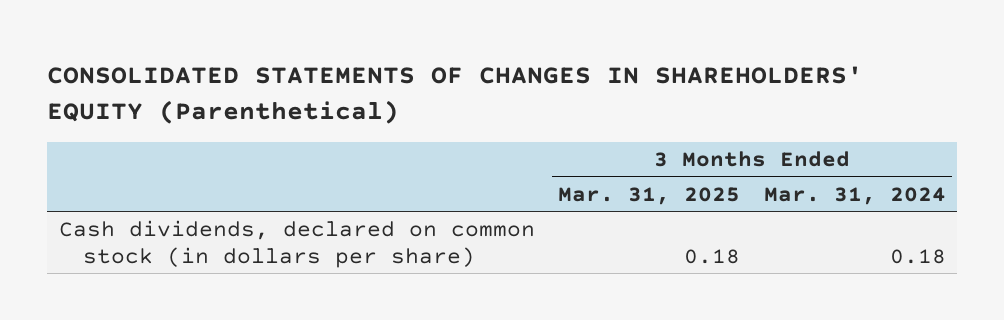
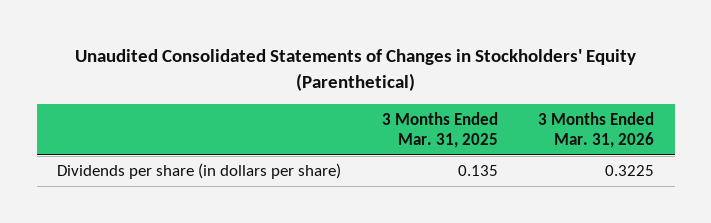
- CONSOLIDATED STATEMENTS OF CHANGES IN SHAREHOLDERS' EQUITY (Parenthetical)
+ Unaudited Consolidated Statements of Changes in Stockholders' Equity (Parenthetical)
- | 3 Months Ended Mar. 31, 2025 | 3 Months Ended Mar. 31, 2024
+ | 3 Months Ended Mar. 31, 2025 | 3 Months Ended Mar. 31, 2026
- Cash dividends, declared on common stock (in dollars per share) | 0.18 | 0.18
+ Dividends per share (in dollars per share) | 0.135 | 0.3225

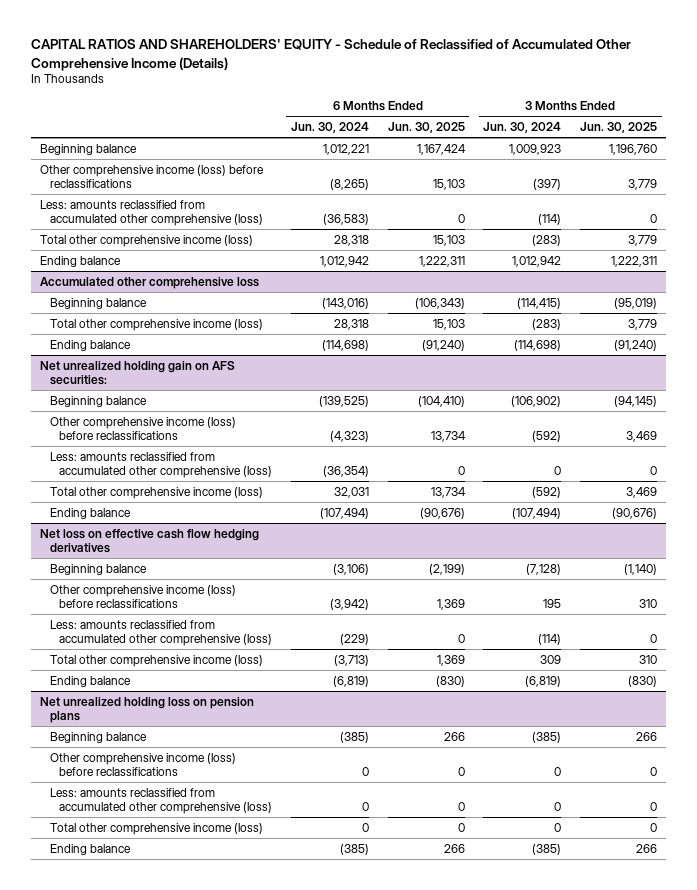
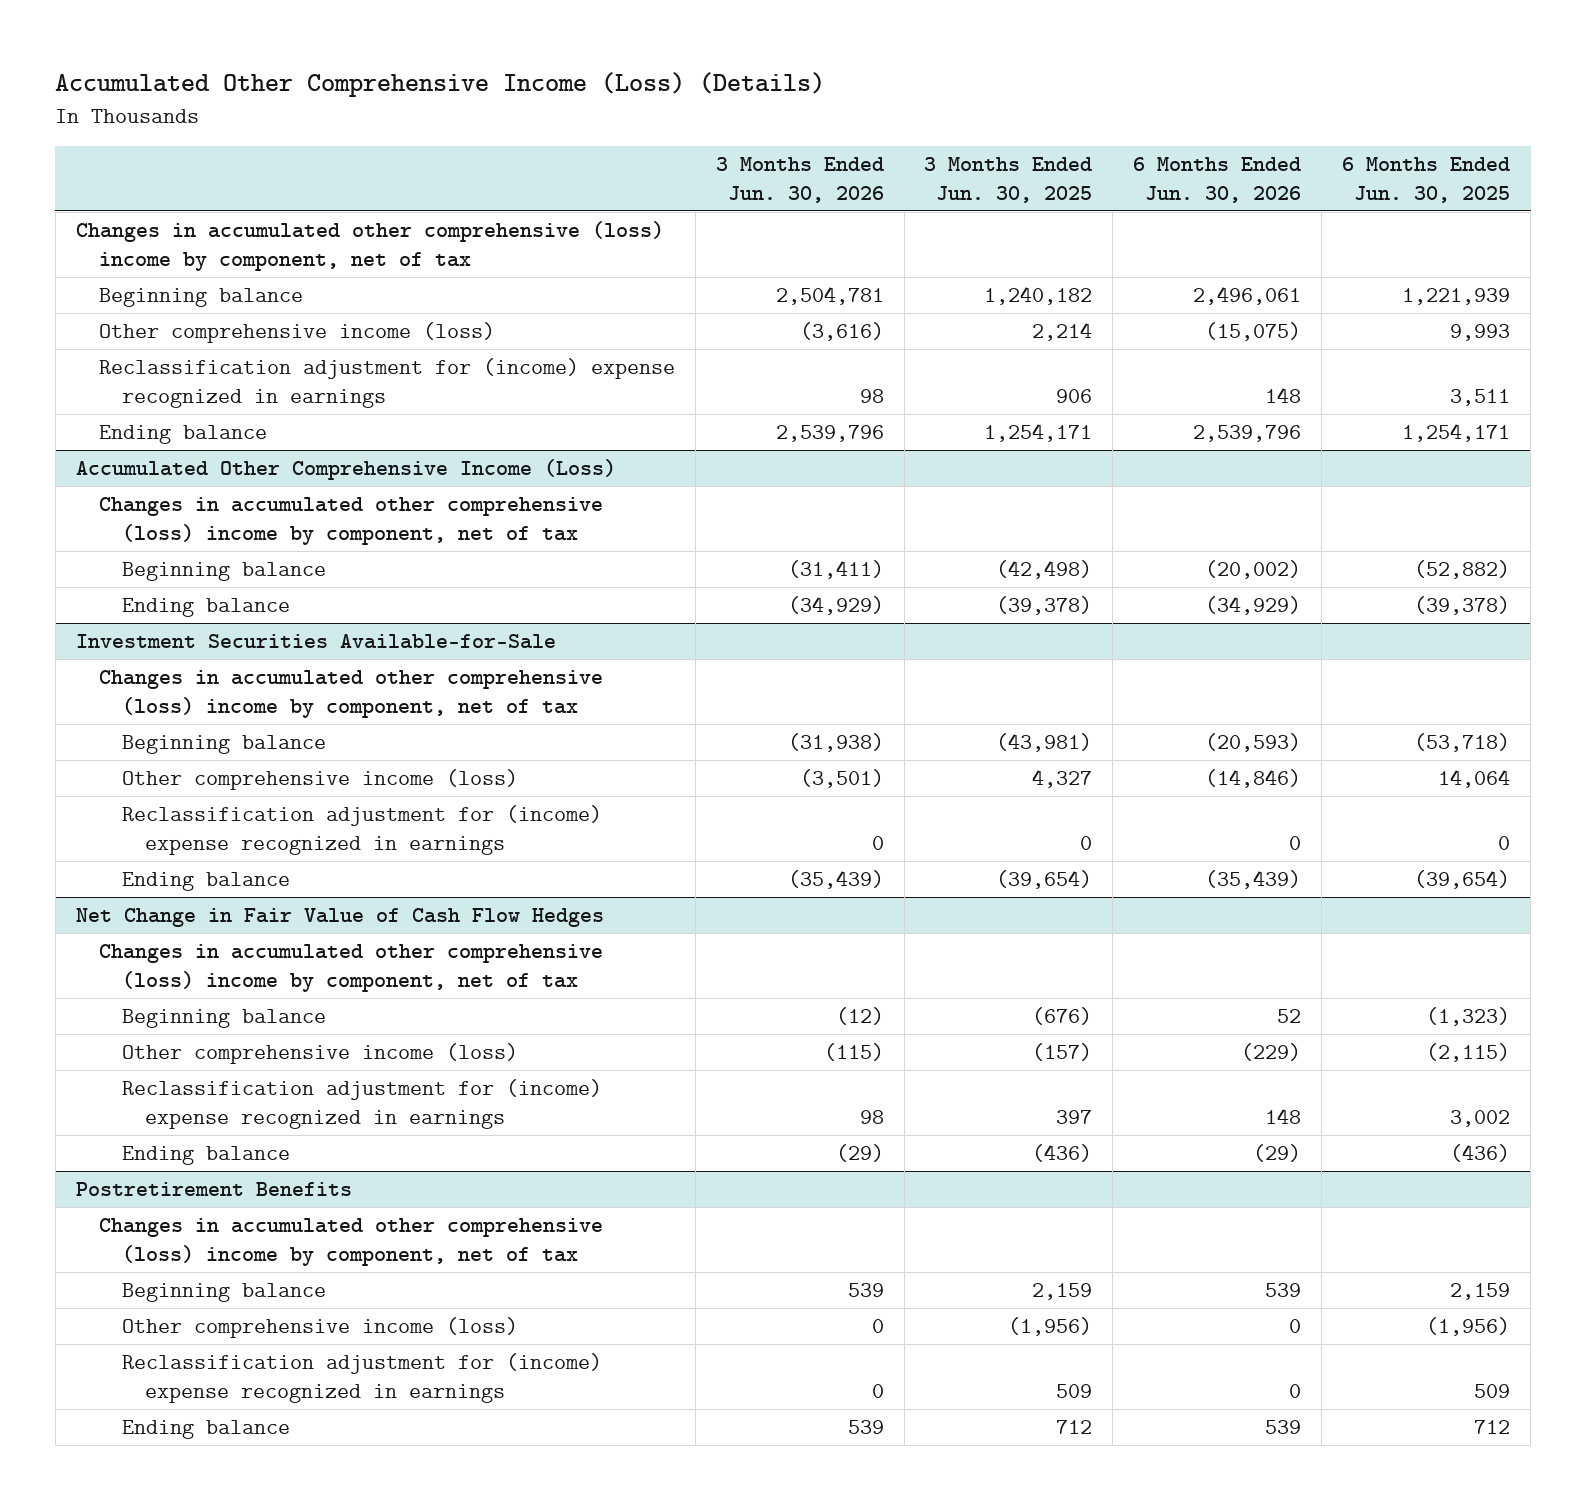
- CAPITAL RATIOS AND SHAREHOLDERS' EQUITY - Schedule of Reclassified of Accumulated Other Comprehensive Income (Details)
+ Accumulated Other Comprehensive Income (Loss) (Details)
- | 6 Months Ended Jun. 30, 2024 | 6 Months Ended Jun. 30, 2025 | 3 Months Ended Jun. 30, 2024 | 3 Months Ended Jun. 30, 2025
+ | 3 Months Ended Jun. 30, 2026 | 3 Months Ended Jun. 30, 2025 | 6 Months Ended Jun. 30, 2026 | 6 Months Ended Jun. 30, 2025
- Beginning balance | 1,012,221 | 1,167,424 | 1,009,923 | 1,196,760
- Other comprehensive income (loss) before reclassifications | (8,265) | 15,103 | (397) | 3,779
- Less: amounts reclassified from accumulated other comprehensive (loss) | (36,583) | 0 | (114) | 0
- Total other comprehensive income (loss) | 28,318 | 15,103 | (283) | 3,779
- Ending balance | 1,012,942 | 1,222,311 | 1,012,942 | 1,222,311
- Accumulated other comprehensive loss
- Beginning balance | (143,016) | (106,343) | (114,415) | (95,019)
- Total other comprehensive income (loss) | 28,318 | 15,103 | (283) | 3,779
- Ending balance | (114,698) | (91,240) | (114,698) | (91,240)
- Net unrealized holding gain on AFS securities:
- Beginning balance | (139,525) | (104,410) | (106,902) | (94,145)
- Other comprehensive income (loss) before reclassifications | (4,323) | 13,734 | (592) | 3,469
- Less: amounts reclassified from accumulated other comprehensive (loss) | (36,354) | 0 | 0 | 0
- Total other comprehensive income (loss) | 32,031 | 13,734 | (592) | 3,469
- Ending balance | (107,494) | (90,676) | (107,494) | (90,676)
- Net loss on effective cash flow hedging derivatives
- Beginning balance | (3,106) | (2,199) | (7,128) | (1,140)
- Other comprehensive income (loss) before reclassifications | (3,942) | 1,369 | 195 | 310
- Less: amounts reclassified from accumulated other comprehensive (loss) | (229) | 0 | (114) | 0
- Total other comprehensive income (loss) | (3,713) | 1,369 | 309 | 310
- Ending balance | (6,819) | (830) | (6,819) | (830)
- Net unrealized holding loss on pension plans
- Beginning balance | (385) | 266 | (385) | 266
- Other comprehensive income (loss) before reclassifications | 0 | 0 | 0 | 0
- Less: amounts reclassified from accumulated other comprehensive (loss) | 0 | 0 | 0 | 0
- Total other comprehensive income (loss) | 0 | 0 | 0 | 0
- Ending balance | (385) | 266 | (385) | 266
+ Changes in accumulated other comprehensive (loss) income by component, net of tax
+ Beginning balance | 2,504,781 | 1,240,182 | 2,496,061 | 1,221,939
+ Other comprehensive income (loss) | (3,616) | 2,214 | (15,075) | 9,993
+ Reclassification adjustment for (income) expense recognized in earnings | 98 | 906 | 148 | 3,511
+ Ending balance | 2,539,796 | 1,254,171 | 2,539,796 | 1,254,171
+ Accumulated Other Comprehensive Income (Loss)
+ Changes in accumulated other comprehensive (loss) income by component, net of tax
+ Beginning balance | (31,411) | (42,498) | (20,002) | (52,882)
+ Ending balance | (34,929) | (39,378) | (34,929) | (39,378)
+ Investment Securities Available-for-Sale
+ Changes in accumulated other comprehensive (loss) income by component, net of tax
+ Beginning balance | (31,938) | (43,981) | (20,593) | (53,718)
+ Other comprehensive income (loss) | (3,501) | 4,327 | (14,846) | 14,064
+ Reclassification adjustment for (income) expense recognized in earnings | 0 | 0 | 0 | 0
+ Ending balance | (35,439) | (39,654) | (35,439) | (39,654)
+ Net Change in Fair Value of Cash Flow Hedges
+ Changes in accumulated other comprehensive (loss) income by component, net of tax
+ Beginning balance | (12) | (676) | 52 | (1,323)
+ Other comprehensive income (loss) | (115) | (157) | (229) | (2,115)
+ Reclassification adjustment for (income) expense recognized in earnings | 98 | 397 | 148 | 3,002
+ Ending balance | (29) | (436) | (29) | (436)
+ Postretirement Benefits
+ Changes in accumulated other comprehensive (loss) income by component, net of tax
+ Beginning balance | 539 | 2,159 | 539 | 2,159
+ Other comprehensive income (loss) | 0 | (1,956) | 0 | (1,956)
+ Reclassification adjustment for (income) expense recognized in earnings | 0 | 509 | 0 | 509
+ Ending balance | 539 | 712 | 539 | 712

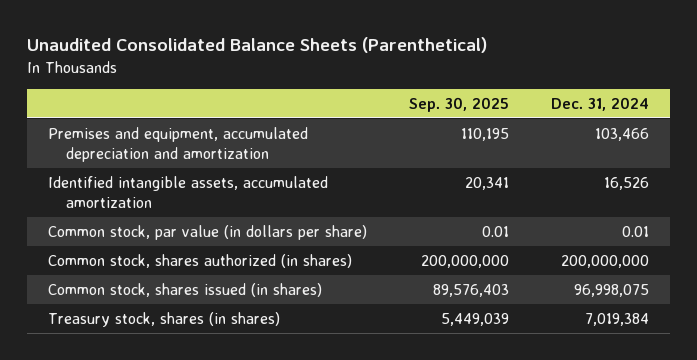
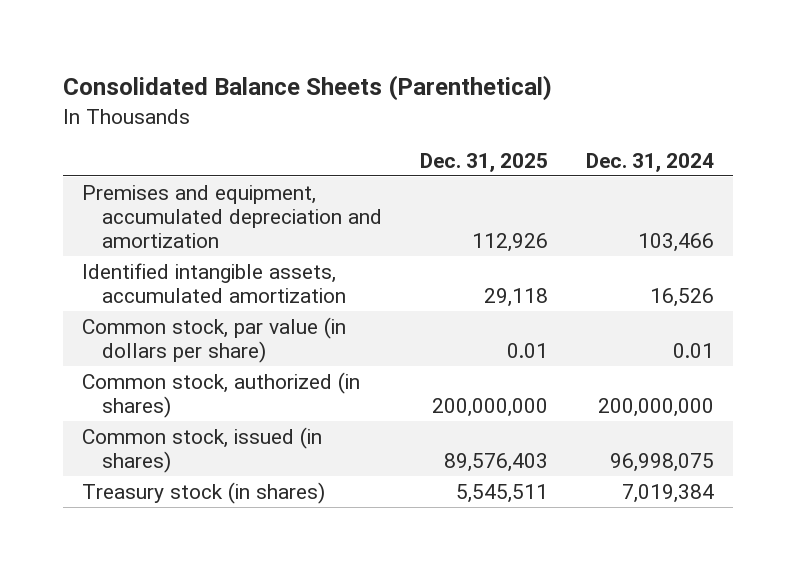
- Unaudited Consolidated Balance Sheets (Parenthetical)
+ Consolidated Balance Sheets (Parenthetical)
- | Sep. 30, 2025 | Dec. 31, 2024
+ | Dec. 31, 2025 | Dec. 31, 2024
- Common stock, shares authorized (in shares) | 200,000,000 | 200,000,000
- Common stock, shares issued (in shares) | 89,576,403 | 96,998,075
- Treasury stock, shares (in shares) | 5,449,039 | 7,019,384
+ Common stock, authorized (in shares) | 200,000,000 | 200,000,000
+ Common stock, issued (in shares) | 89,576,403 | 96,998,075
+ Treasury stock (in shares) | 5,545,511 | 7,019,384

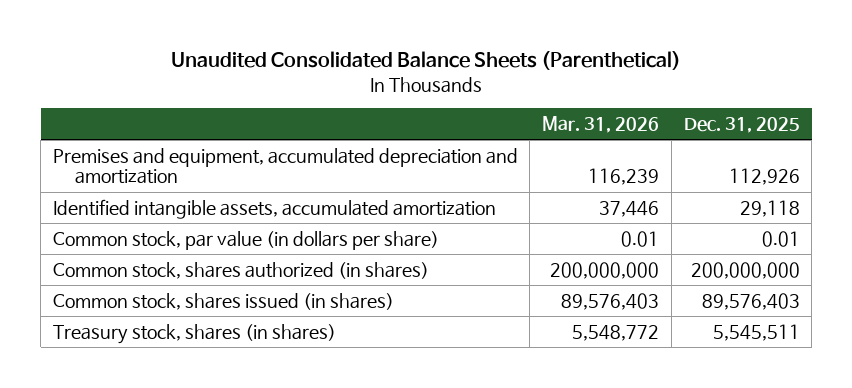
- Consolidated Balance Sheets (Parenthetical)
+ Unaudited Consolidated Balance Sheets (Parenthetical)
- | Dec. 31, 2025 | Dec. 31, 2024
+ | Mar. 31, 2026 | Dec. 31, 2025
- Common stock, authorized (in shares) | 200,000,000 | 200,000,000
- Common stock, issued (in shares) | 89,576,403 | 96,998,075
- Treasury stock (in shares) | 5,545,511 | 7,019,384
+ Common stock, shares authorized (in shares) | 200,000,000 | 200,000,000
+ Common stock, shares issued (in shares) | 89,576,403 | 89,576,403
+ Treasury stock, shares (in shares) | 5,548,772 | 5,545,511

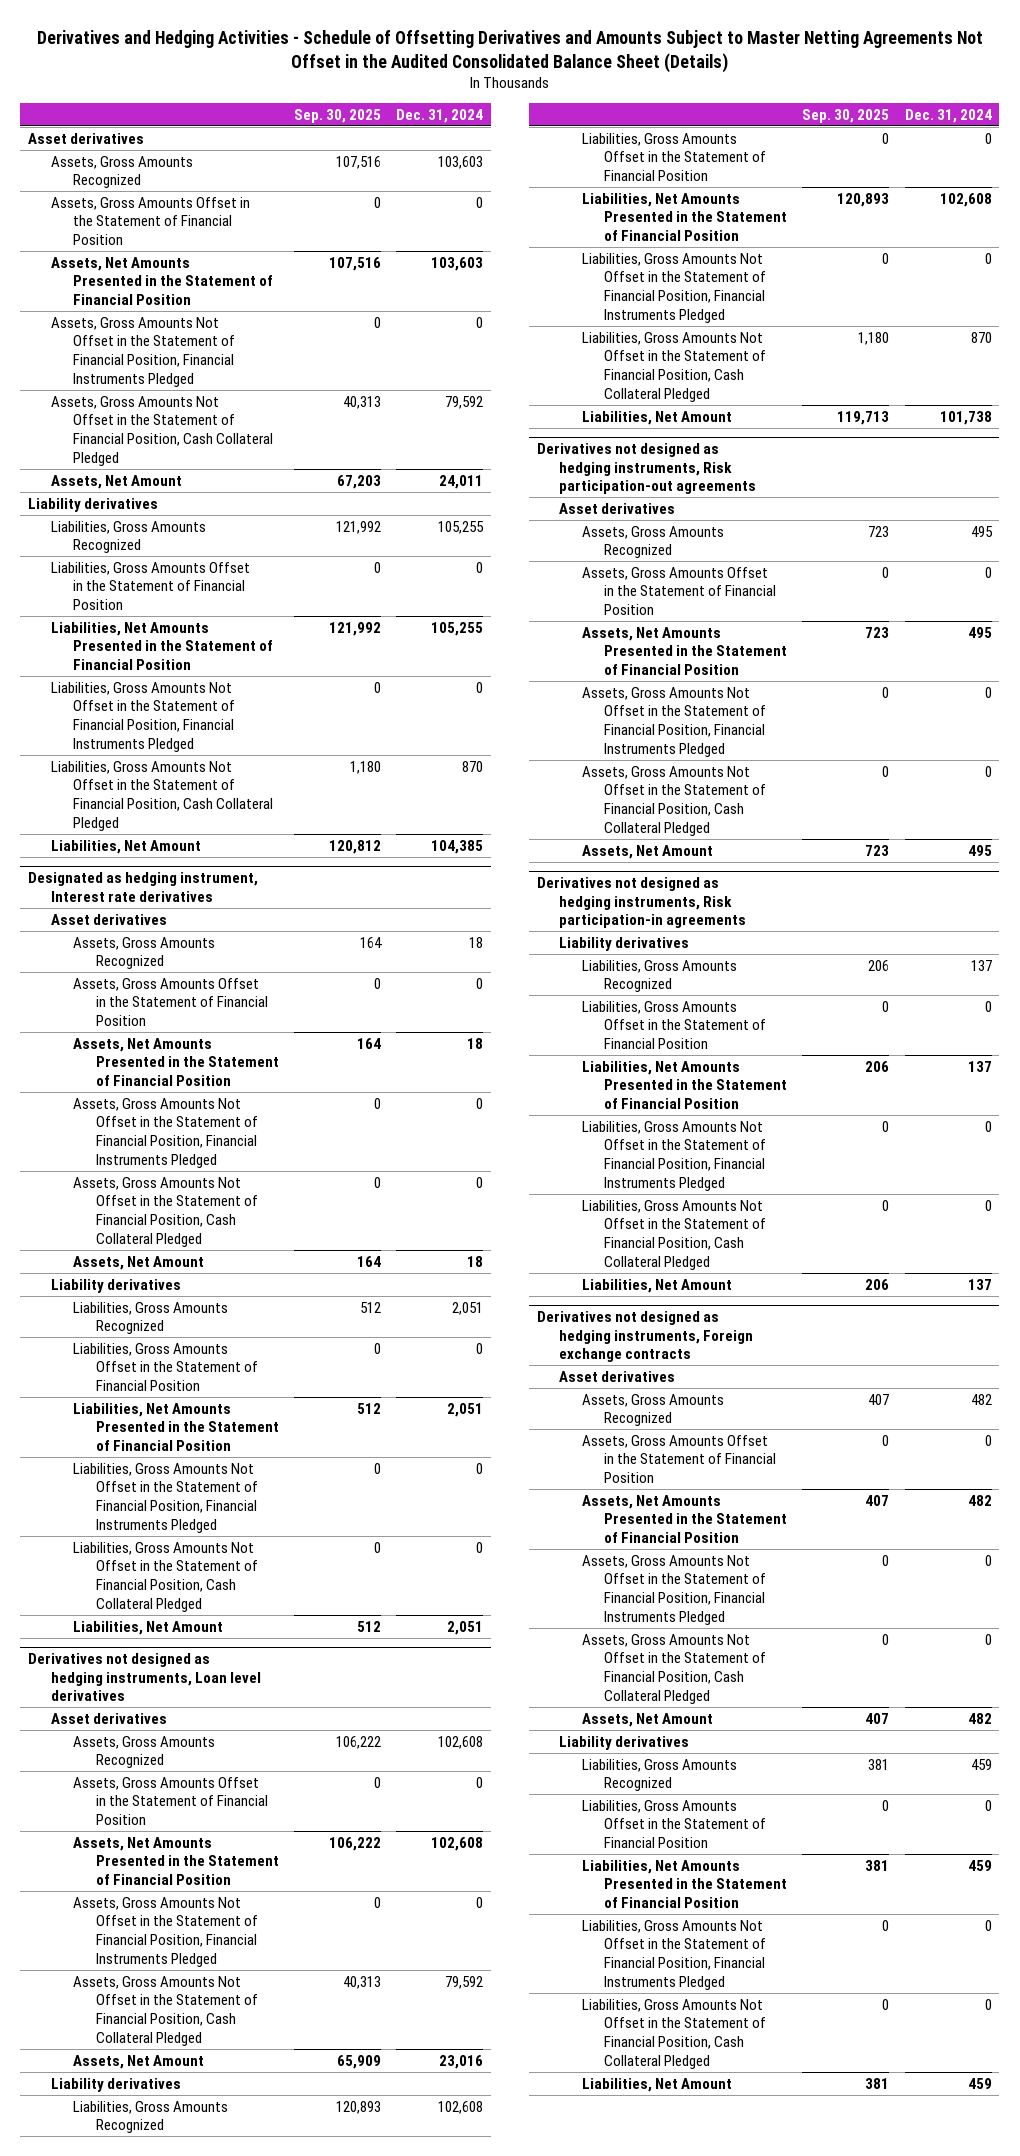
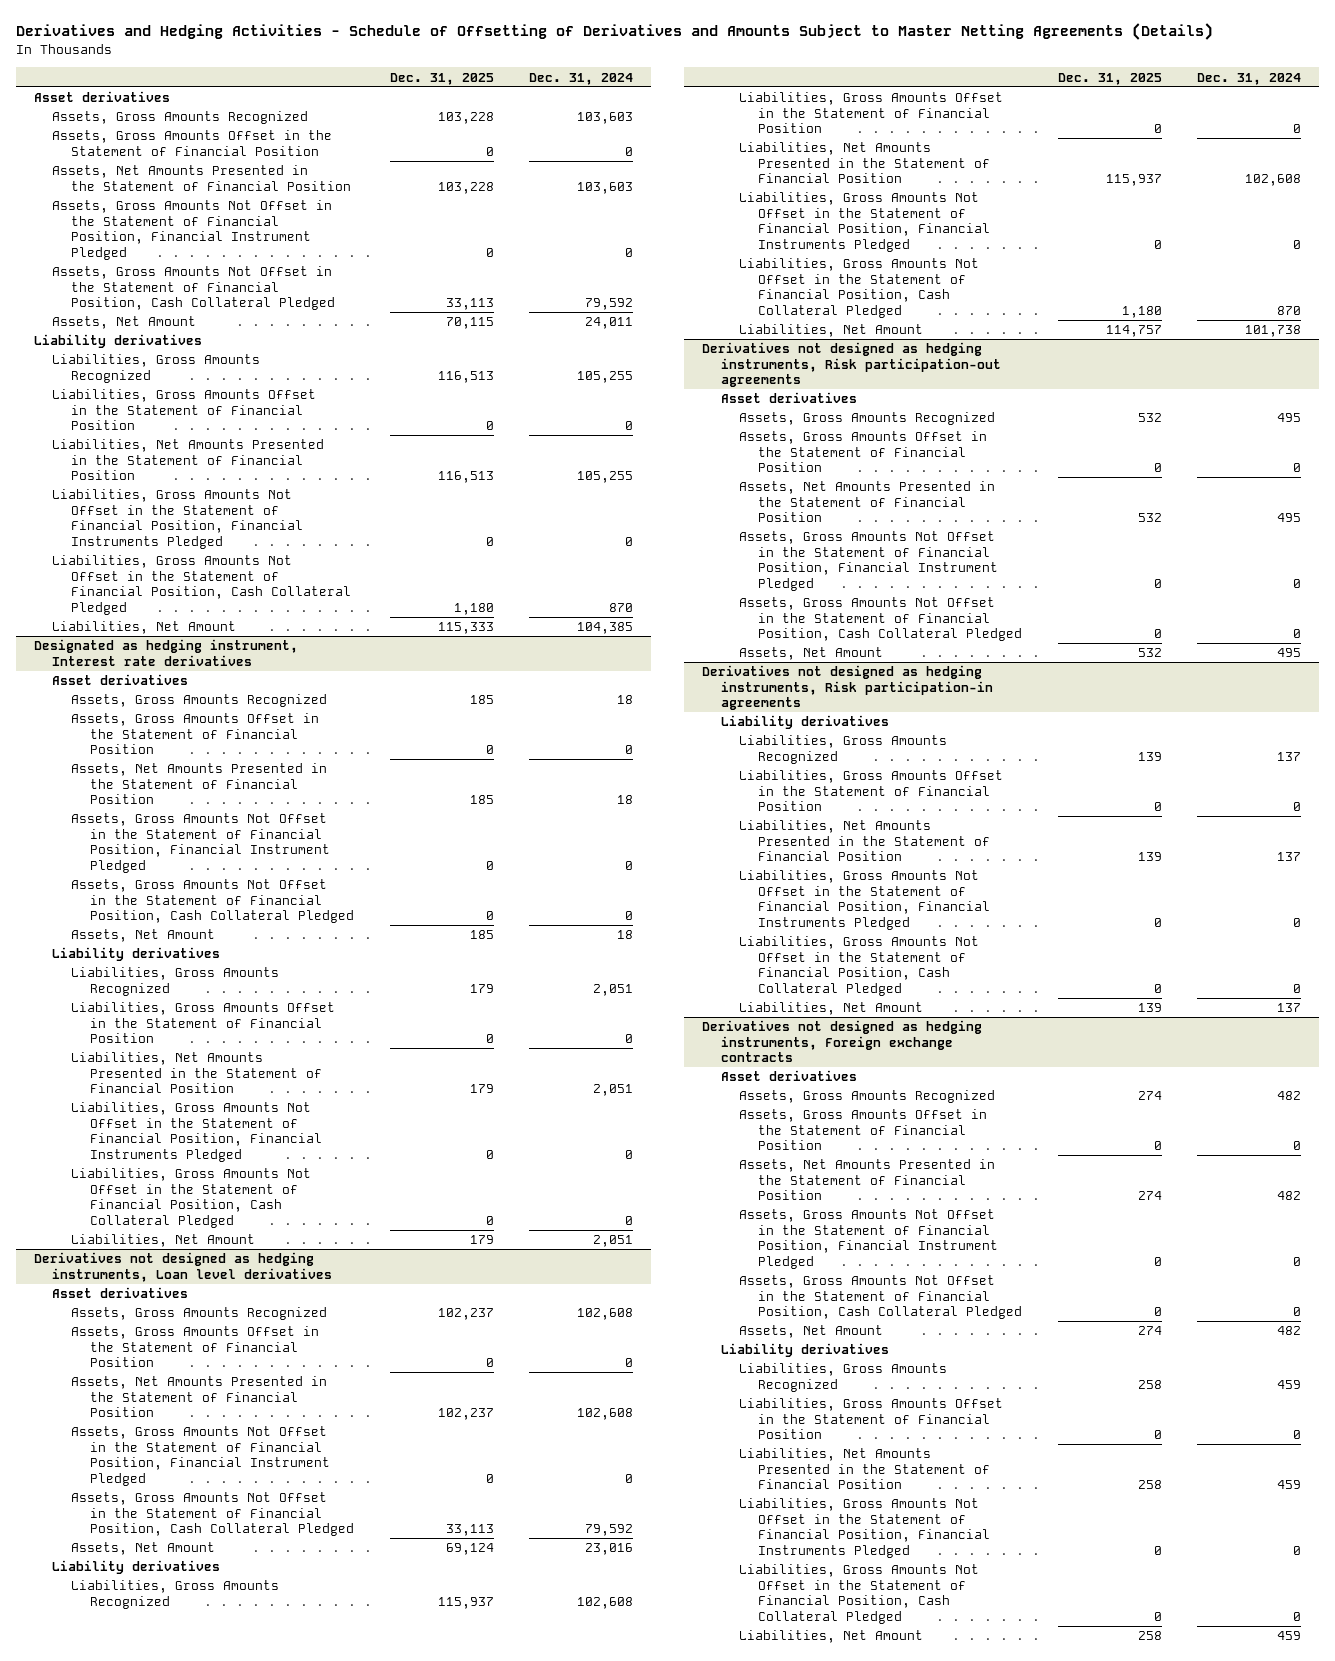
- Derivatives and Hedging Activities - Schedule of Offsetting Derivatives and Amounts Subject to Master Netting Agreements Not Offset in the Audited Consolidated Balance Sheet (Details)
+ Derivatives and Hedging Activities - Schedule of Offsetting of Derivatives and Amounts Subject to Master Netting Agreements (Details)
- | Sep. 30, 2025 | Dec. 31, 2024
+ | Dec. 31, 2025 | Dec. 31, 2024
- Assets, Gross Amounts Not Offset in the Statement of Financial Position, Financial Instruments Pledged | 0 | 0
+ Assets, Gross Amounts Not Offset in the Statement of Financial Position, Financial Instrument Pledged | 0 | 0
@ Designated as hedging instrument, Interest rate derivatives
- Assets, Gross Amounts Not Offset in the Statement of Financial Position, Financial Instruments Pledged | 0 | 0
+ Assets, Gross Amounts Not Offset in the Statement of Financial Position, Financial Instrument Pledged | 0 | 0
@ Derivatives not designed as hedging instruments, Loan level derivatives
- Assets, Gross Amounts Not Offset in the Statement of Financial Position, Financial Instruments Pledged | 0 | 0
+ Assets, Gross Amounts Not Offset in the Statement of Financial Position, Financial Instrument Pledged | 0 | 0
@ Derivatives not designed as hedging instruments, Risk participation-out agreements
- Assets, Gross Amounts Not Offset in the Statement of Financial Position, Financial Instruments Pledged | 0 | 0
+ Assets, Gross Amounts Not Offset in the Statement of Financial Position, Financial Instrument Pledged | 0 | 0
@ Derivatives not designed as hedging instruments, Foreign exchange contracts
- Assets, Gross Amounts Not Offset in the Statement of Financial Position, Financial Instruments Pledged | 0 | 0
+ Assets, Gross Amounts Not Offset in the Statement of Financial Position, Financial Instrument Pledged | 0 | 0

